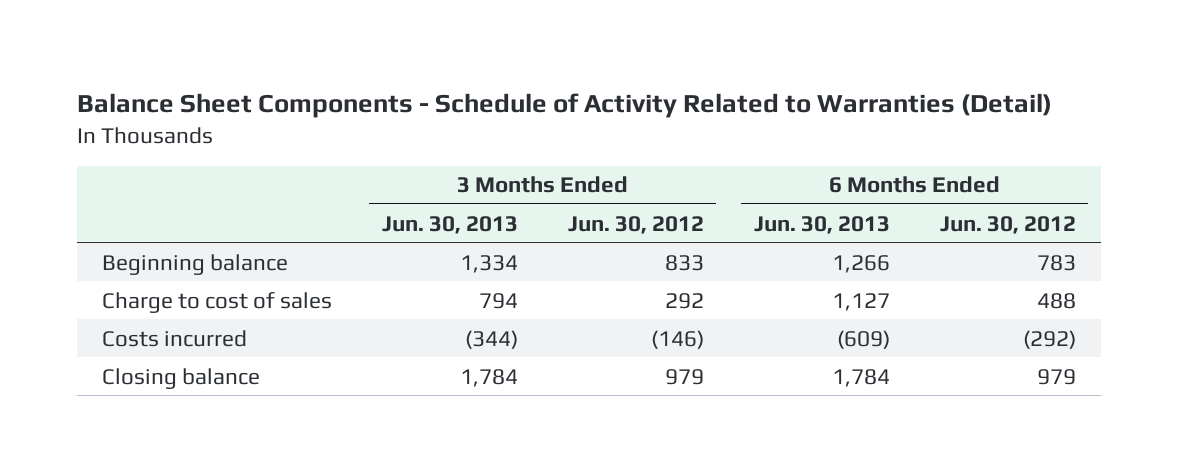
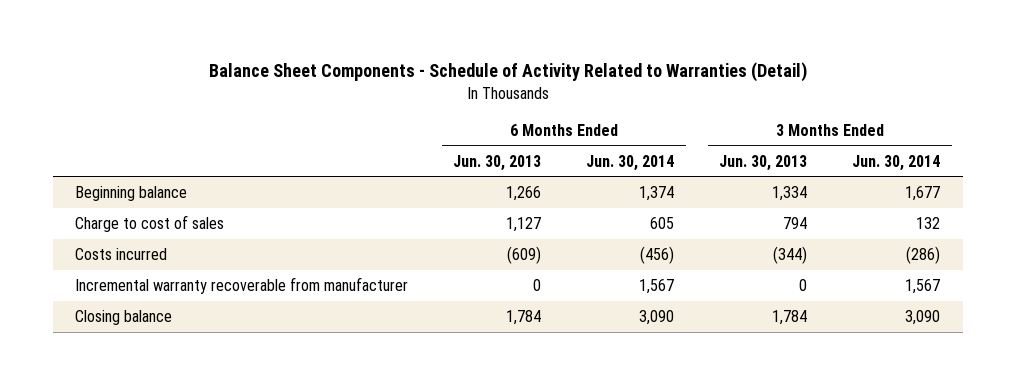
- | 3 Months Ended Jun. 30, 2013 | 3 Months Ended Jun. 30, 2012 | 6 Months Ended Jun. 30, 2013 | 6 Months Ended Jun. 30, 2012
+ | 6 Months Ended Jun. 30, 2013 | 6 Months Ended Jun. 30, 2014 | 3 Months Ended Jun. 30, 2013 | 3 Months Ended Jun. 30, 2014
+ Incremental warranty recoverable from manufacturer | 0 | 1,567 | 0 | 1,567

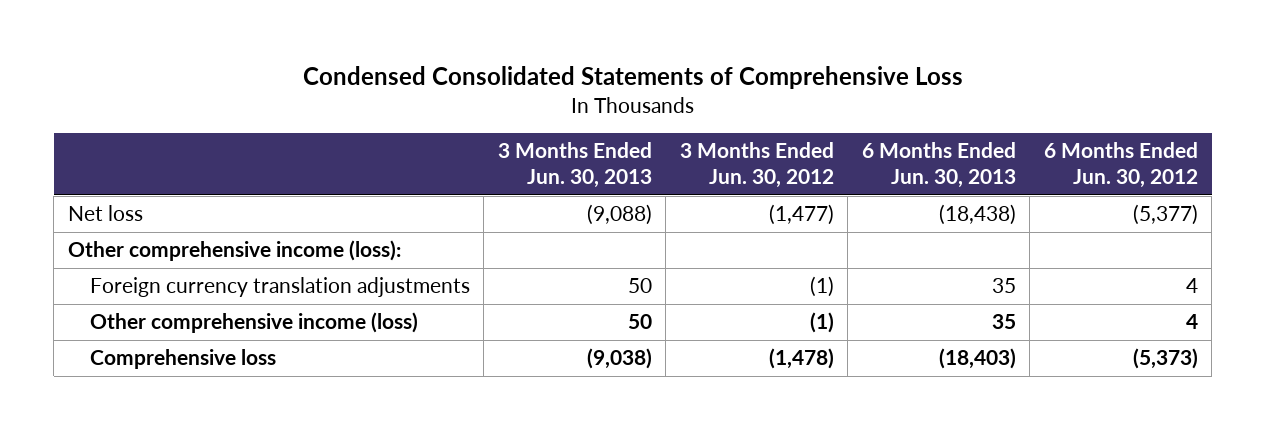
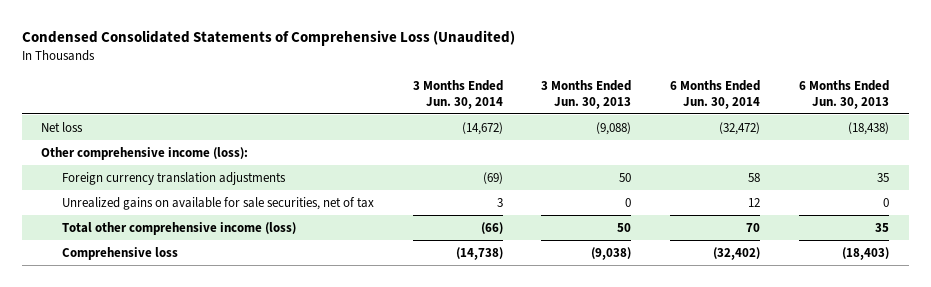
- Condensed Consolidated Statements of Comprehensive Loss
+ Condensed Consolidated Statements of Comprehensive Loss (Unaudited)
- | 3 Months Ended Jun. 30, 2013 | 3 Months Ended Jun. 30, 2012 | 6 Months Ended Jun. 30, 2013 | 6 Months Ended Jun. 30, 2012
+ | 3 Months Ended Jun. 30, 2014 | 3 Months Ended Jun. 30, 2013 | 6 Months Ended Jun. 30, 2014 | 6 Months Ended Jun. 30, 2013
- Other comprehensive income (loss) | 50 | (1) | 35 | 4
+ Unrealized gains on available for sale securities, net of tax | 3 | 0 | 12 | 0
+ Total other comprehensive income (loss) | (66) | 50 | 70 | 35

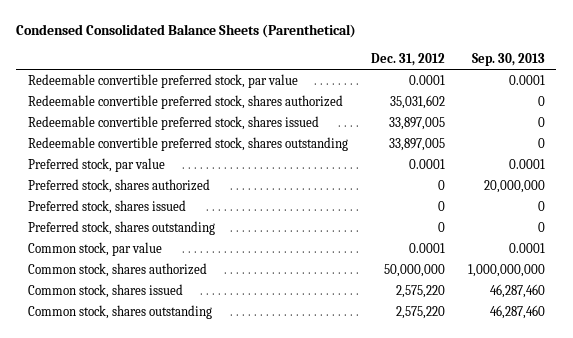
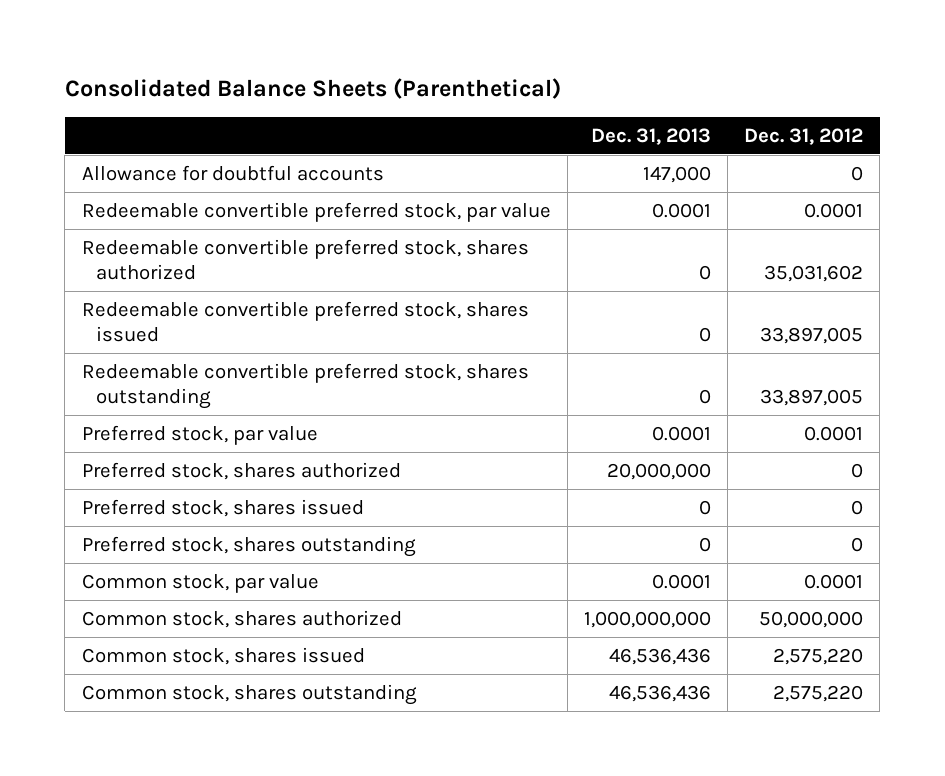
- Condensed Consolidated Balance Sheets (Parenthetical)
+ Consolidated Balance Sheets (Parenthetical)
- | Dec. 31, 2012 | Sep. 30, 2013
+ | Dec. 31, 2013 | Dec. 31, 2012
+ Allowance for doubtful accounts | 147,000 | 0

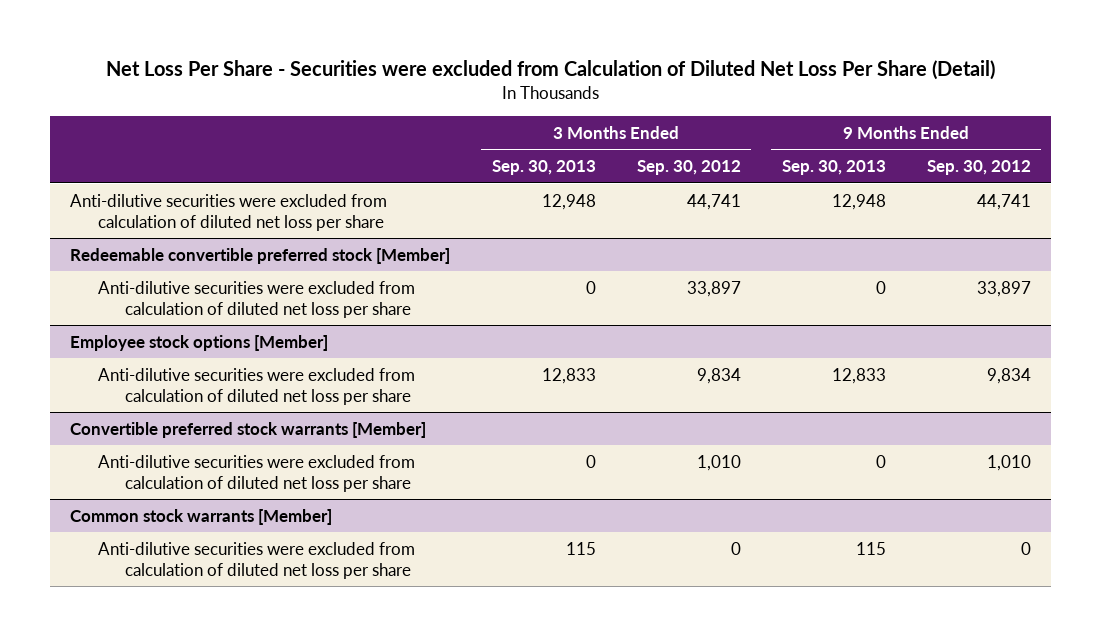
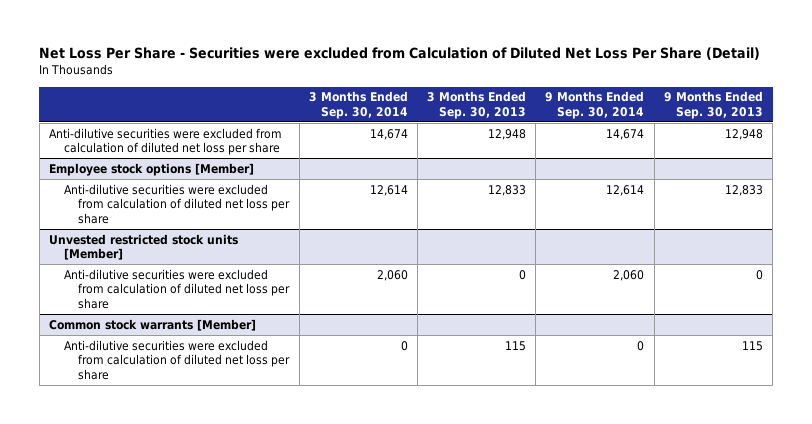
- | 3 Months Ended Sep. 30, 2013 | 3 Months Ended Sep. 30, 2012 | 9 Months Ended Sep. 30, 2013 | 9 Months Ended Sep. 30, 2012
+ | 3 Months Ended Sep. 30, 2014 | 3 Months Ended Sep. 30, 2013 | 9 Months Ended Sep. 30, 2014 | 9 Months Ended Sep. 30, 2013
- Redeemable convertible preferred stock [Member]
- Anti-dilutive securities were excluded from calculation of diluted net loss per share | 0 | 33,897 | 0 | 33,897
- Convertible preferred stock warrants [Member]
+ Unvested restricted stock units [Member]

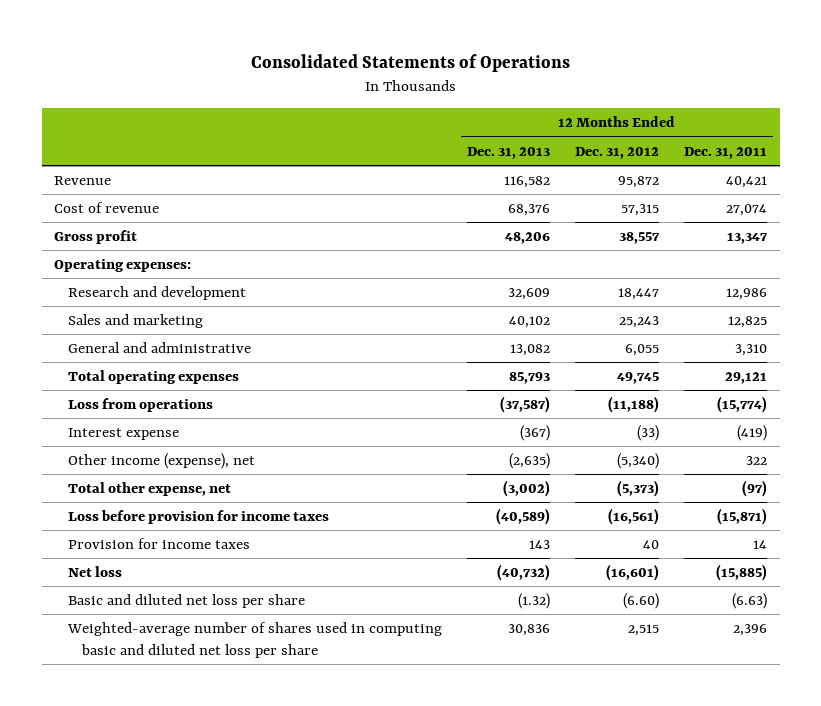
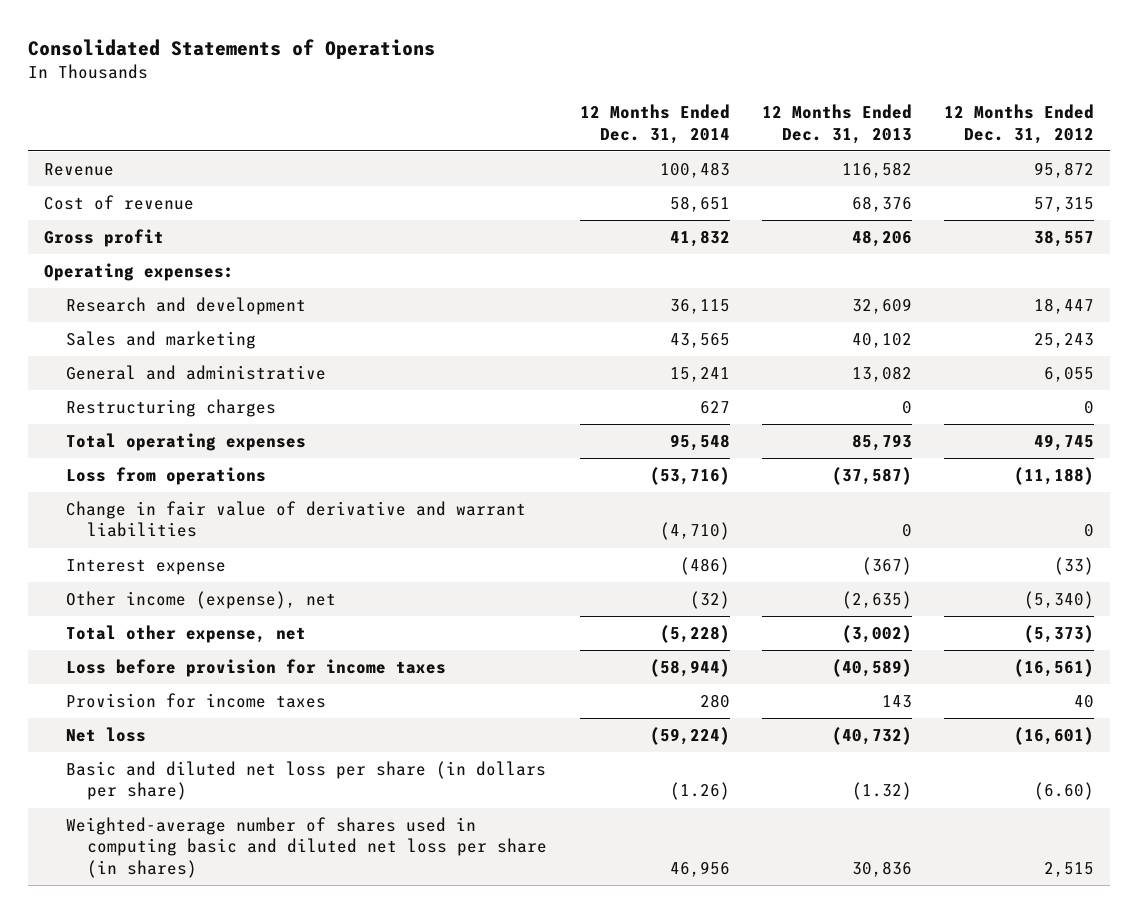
- | 12 Months Ended Dec. 31, 2013 | 12 Months Ended Dec. 31, 2012 | 12 Months Ended Dec. 31, 2011
+ | 12 Months Ended Dec. 31, 2014 | 12 Months Ended Dec. 31, 2013 | 12 Months Ended Dec. 31, 2012
+ Restructuring charges | 627 | 0 | 0
+ Change in fair value of derivative and warrant liabilities | (4,710) | 0 | 0
- Basic and diluted net loss per share | (1.32) | (6.60) | (6.63)
- Weighted-average number of shares used in computing basic and diluted net loss per share | 30,836 | 2,515 | 2,396
+ Basic and diluted net loss per share (in dollars per share) | (1.26) | (1.32) | (6.60)
+ Weighted-average number of shares used in computing basic and diluted net loss per share (in shares) | 46,956 | 30,836 | 2,515

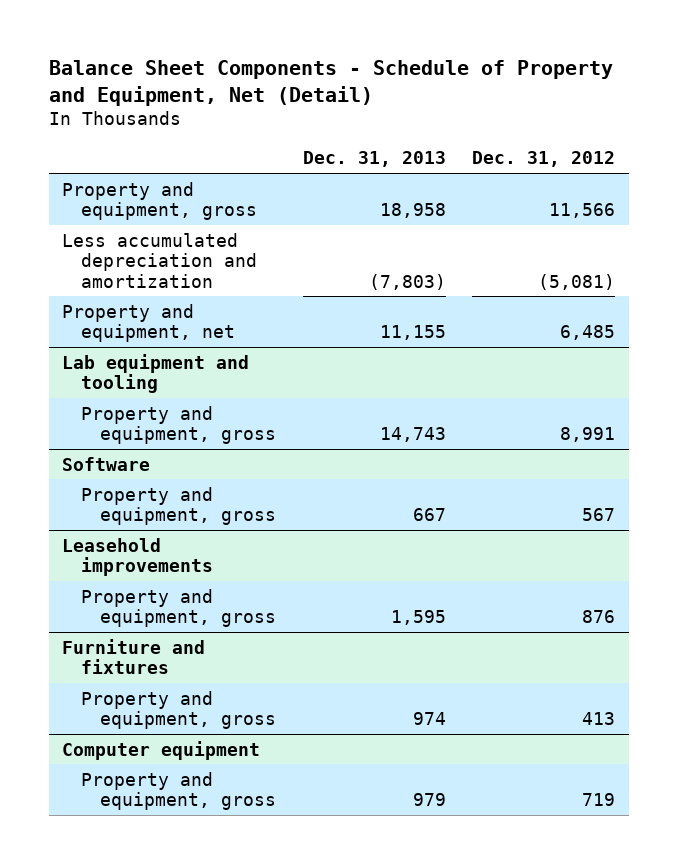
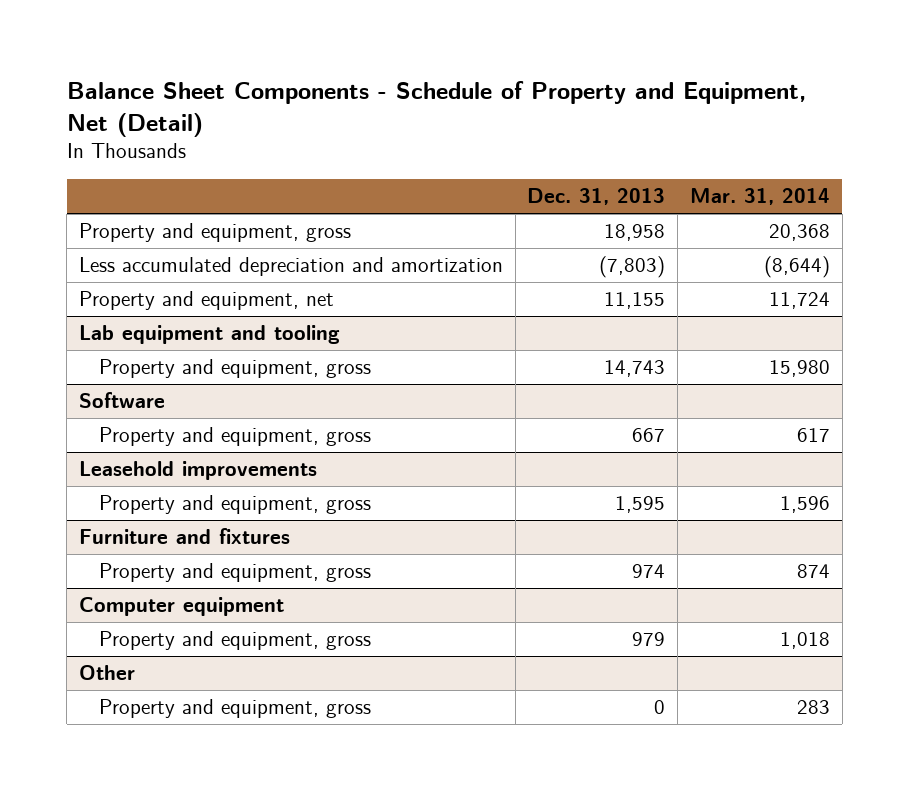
- | Dec. 31, 2013 | Dec. 31, 2012
+ | Dec. 31, 2013 | Mar. 31, 2014
+ Other
+ Property and equipment, gross | 0 | 283

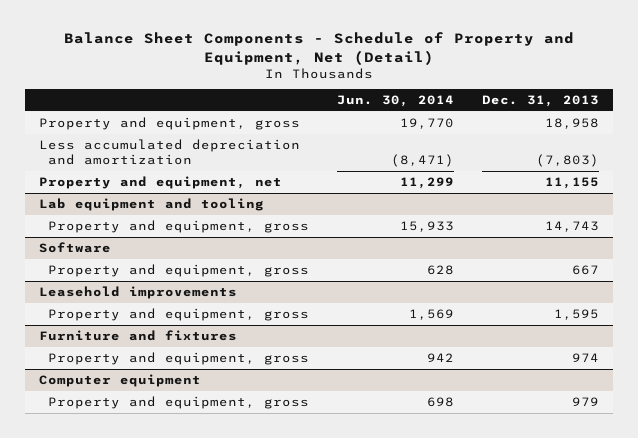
- | Dec. 31, 2013 | Mar. 31, 2014
+ | Jun. 30, 2014 | Dec. 31, 2013
- Other
- Property and equipment, gross | 0 | 283

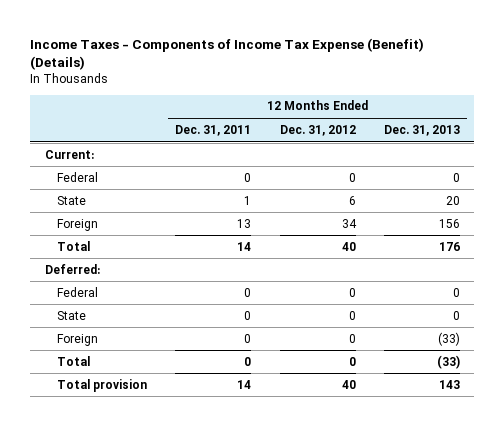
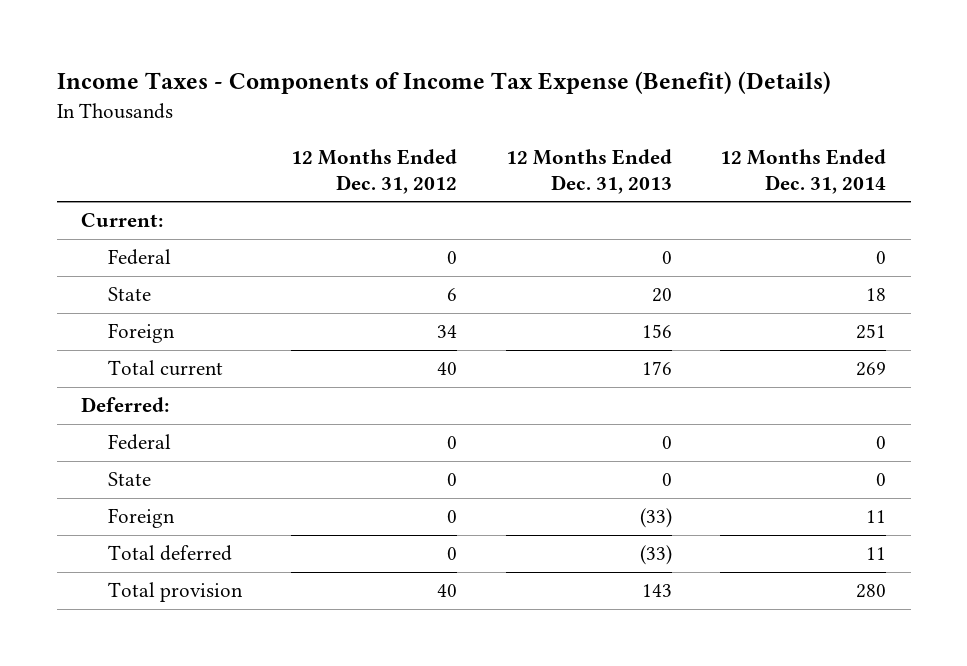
- | 12 Months Ended Dec. 31, 2011 | 12 Months Ended Dec. 31, 2012 | 12 Months Ended Dec. 31, 2013
+ | 12 Months Ended Dec. 31, 2012 | 12 Months Ended Dec. 31, 2013 | 12 Months Ended Dec. 31, 2014
- Total | 14 | 40 | 176
+ Total current | 40 | 176 | 269
- Total | 0 | 0 | (33)
+ Total deferred | 0 | (33) | 11

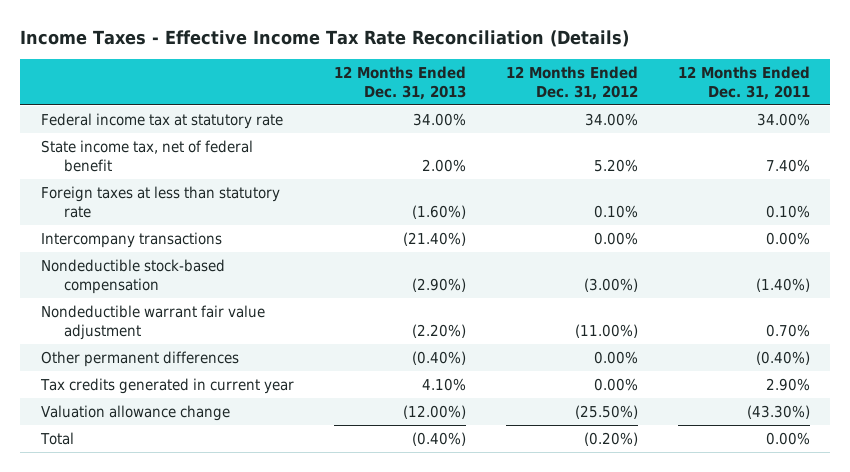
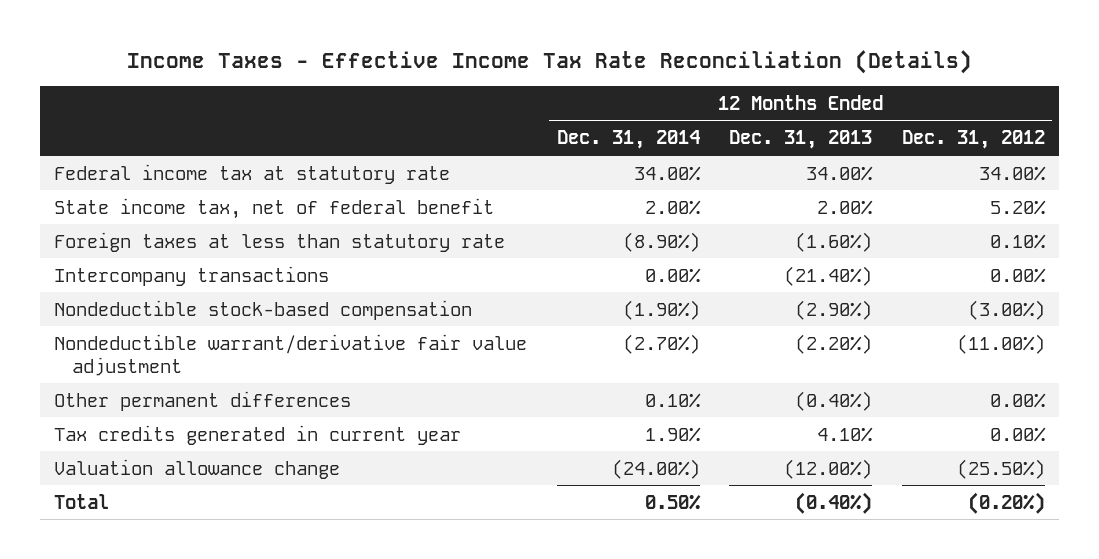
- | 12 Months Ended Dec. 31, 2013 | 12 Months Ended Dec. 31, 2012 | 12 Months Ended Dec. 31, 2011
+ | 12 Months Ended Dec. 31, 2014 | 12 Months Ended Dec. 31, 2013 | 12 Months Ended Dec. 31, 2012
- Nondeductible warrant fair value adjustment | (2.20%) | (11.00%) | 0.70%
+ Nondeductible warrant/derivative fair value adjustment | (2.70%) | (2.20%) | (11.00%)

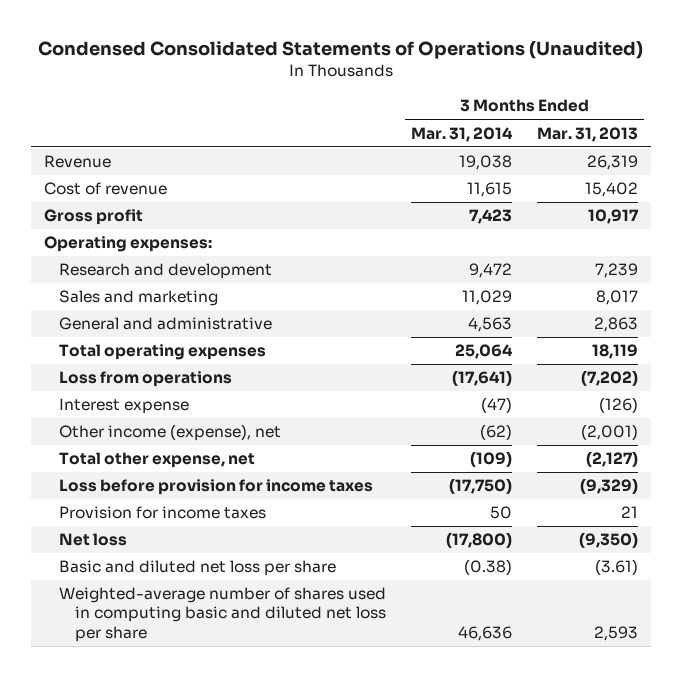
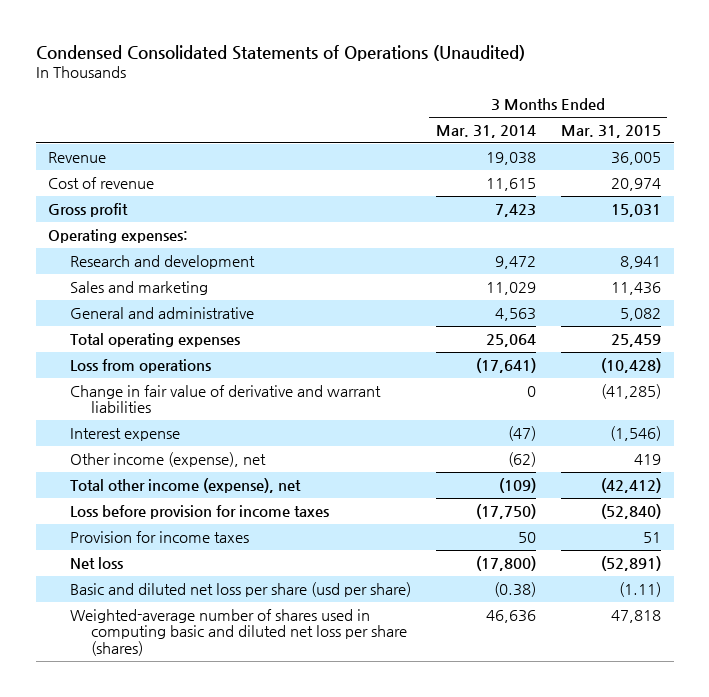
- | 3 Months Ended Mar. 31, 2014 | 3 Months Ended Mar. 31, 2013
+ | 3 Months Ended Mar. 31, 2014 | 3 Months Ended Mar. 31, 2015
+ Change in fair value of derivative and warrant liabilities | 0 | (41,285)
- Total other expense, net | (109) | (2,127)
+ Total other income (expense), net | (109) | (42,412)
- Basic and diluted net loss per share | (0.38) | (3.61)
- Weighted-average number of shares used in computing basic and diluted net loss per share | 46,636 | 2,593
+ Basic and diluted net loss per share (usd per share) | (0.38) | (1.11)
+ Weighted-average number of shares used in computing basic and diluted net loss per share (shares) | 46,636 | 47,818

